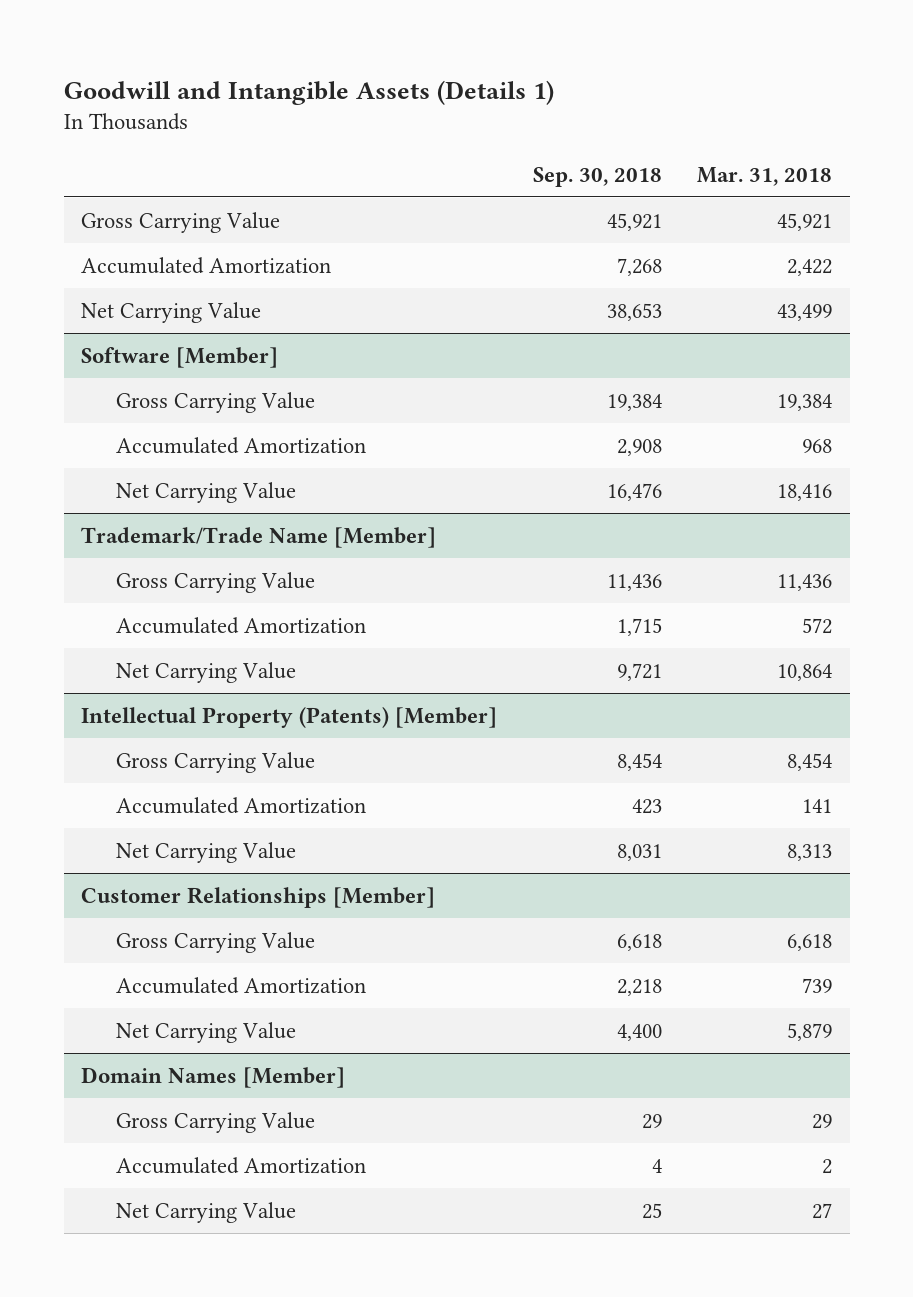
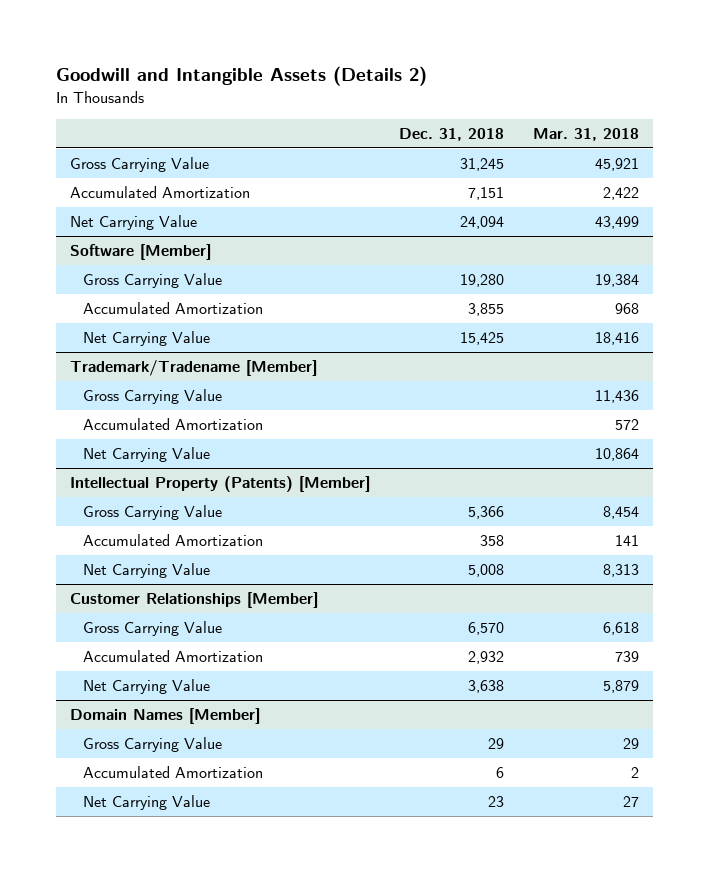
- Goodwill and Intangible Assets (Details 1)
+ Goodwill and Intangible Assets (Details 2)
- | Sep. 30, 2018 | Mar. 31, 2018
+ | Dec. 31, 2018 | Mar. 31, 2018
- Trademark/Trade Name [Member]
+ Trademark/Tradename [Member]

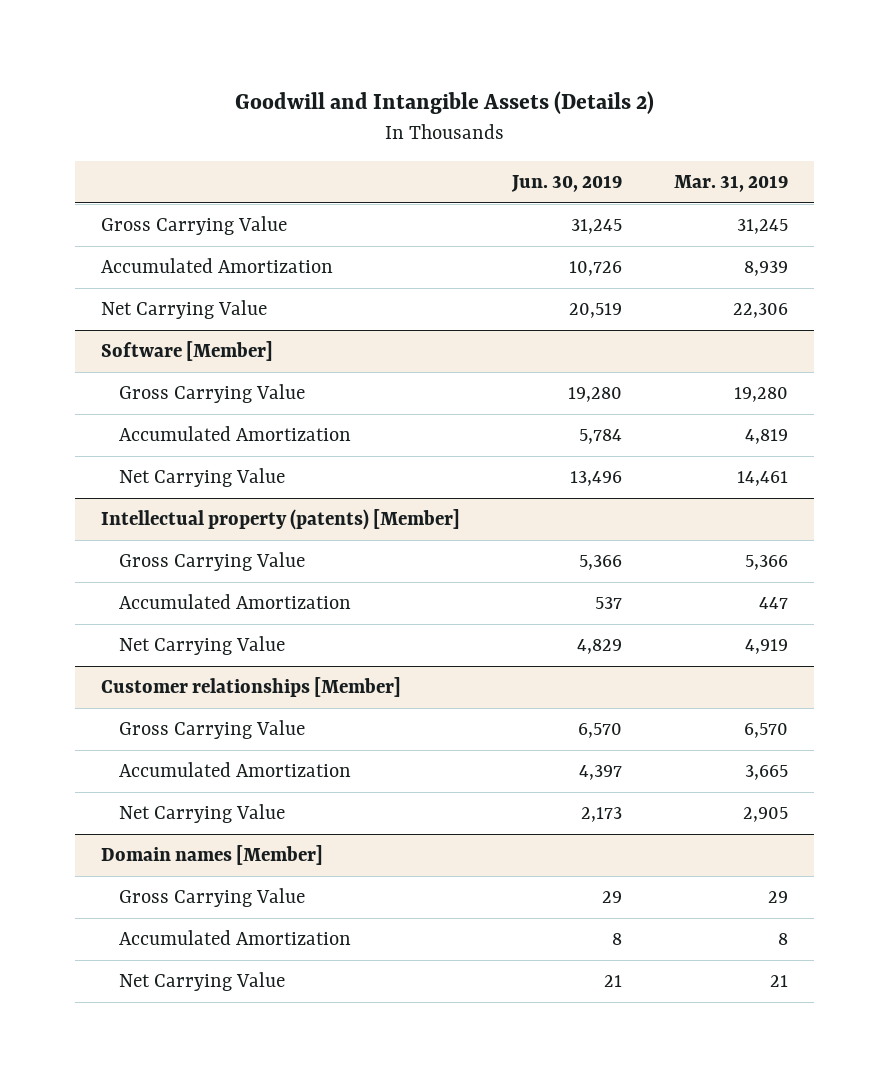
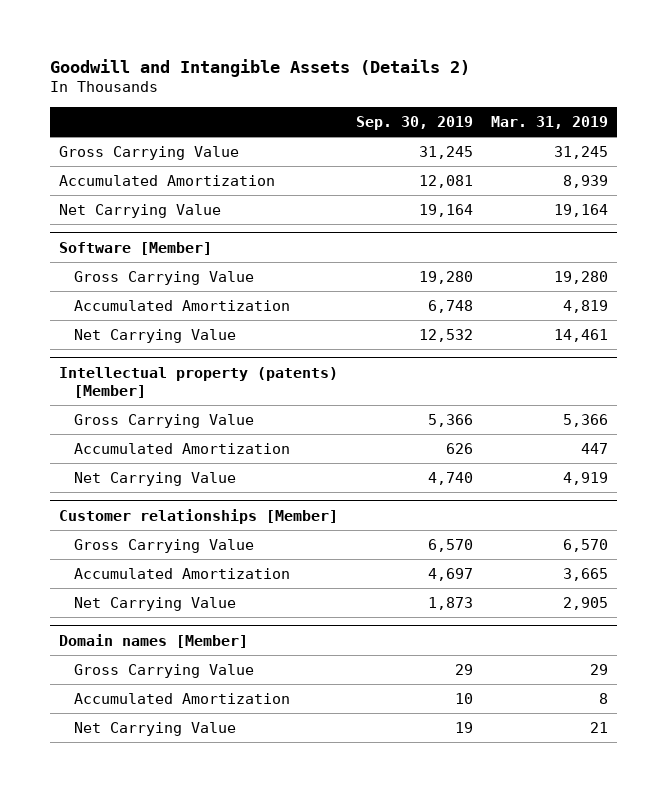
- | Jun. 30, 2019 | Mar. 31, 2019
+ | Sep. 30, 2019 | Mar. 31, 2019
- Net Carrying Value | 20,519 | 22,306
+ Net Carrying Value | 19,164 | 19,164

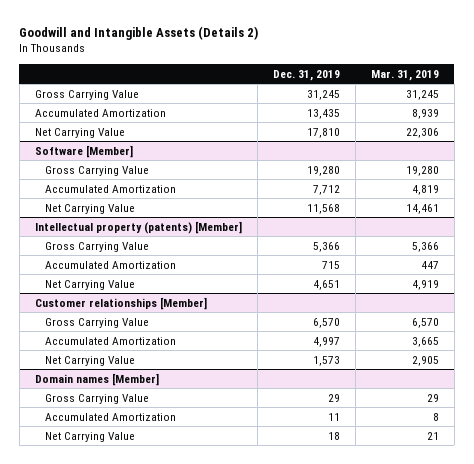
- | Sep. 30, 2019 | Mar. 31, 2019
+ | Dec. 31, 2019 | Mar. 31, 2019
- Net Carrying Value | 19,164 | 19,164
+ Net Carrying Value | 17,810 | 22,306

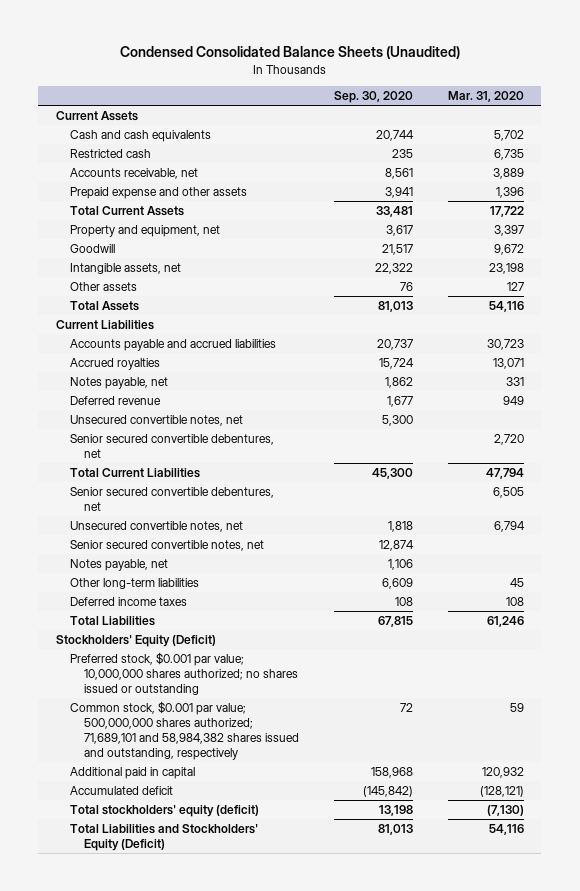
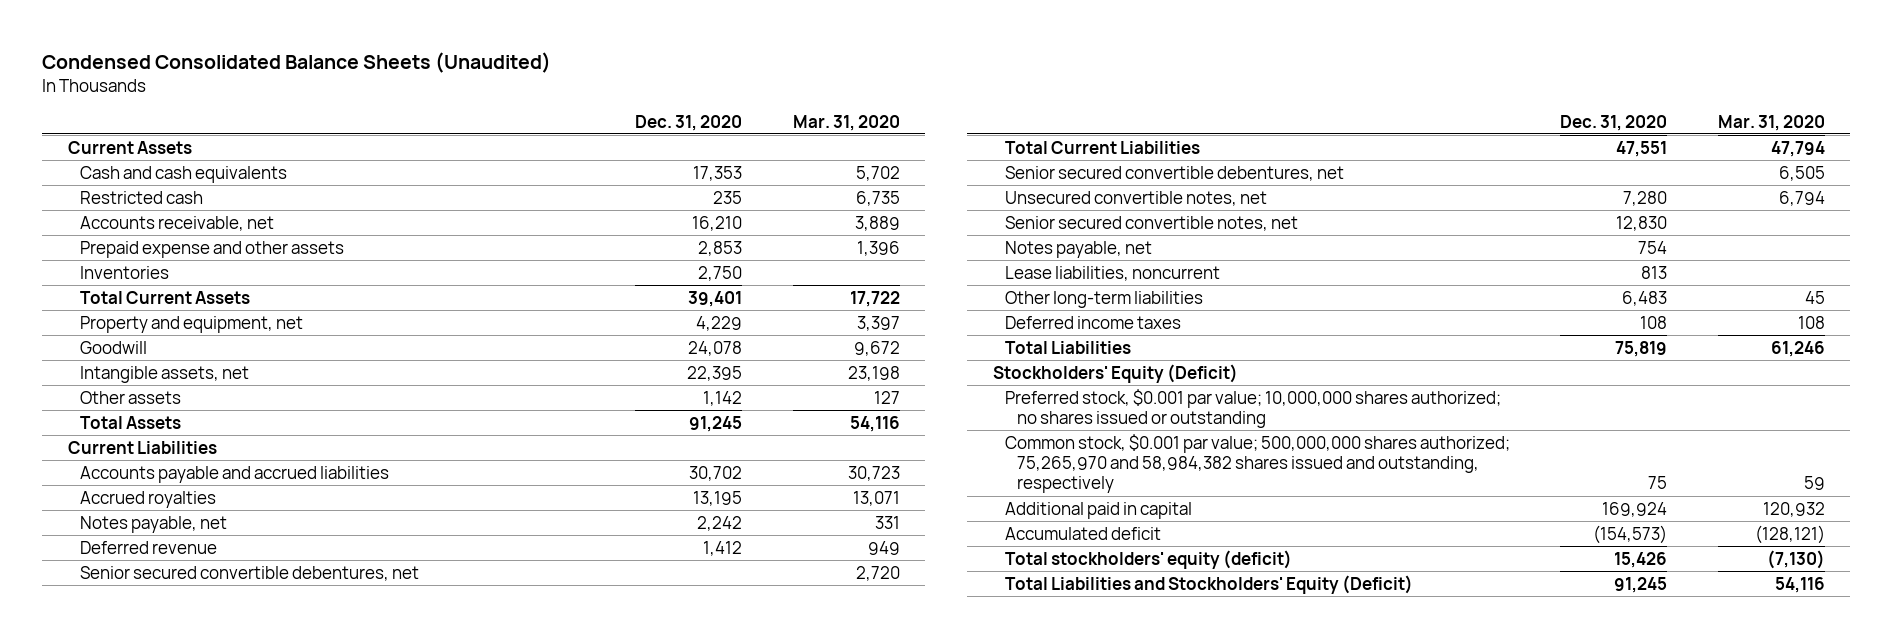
- | Sep. 30, 2020 | Mar. 31, 2020
+ | Dec. 31, 2020 | Mar. 31, 2020
+ Inventories | 2,750 |
- Unsecured convertible notes, net | 5,300 |
+ Lease liabilities, noncurrent | 813 |
- Common stock, $0.001 par value; 500,000,000 shares authorized; 71,689,101 and 58,984,382 shares issued and outstanding, respectively | 72 | 59
+ Common stock, $0.001 par value; 500,000,000 shares authorized; 75,265,970 and 58,984,382 shares issued and outstanding, respectively | 75 | 59

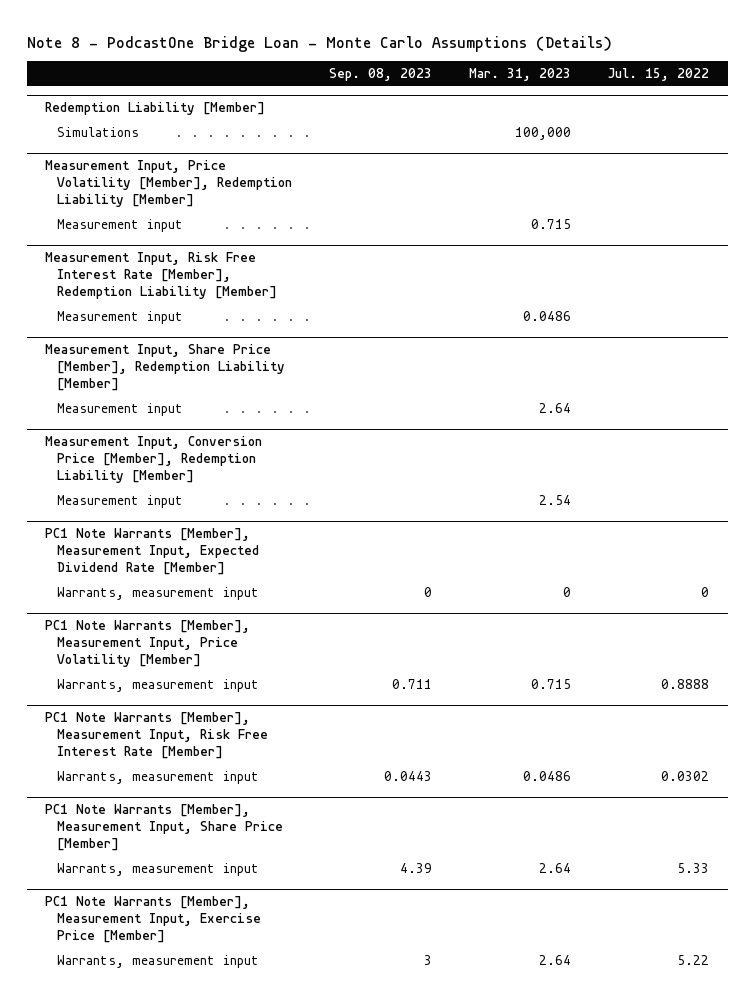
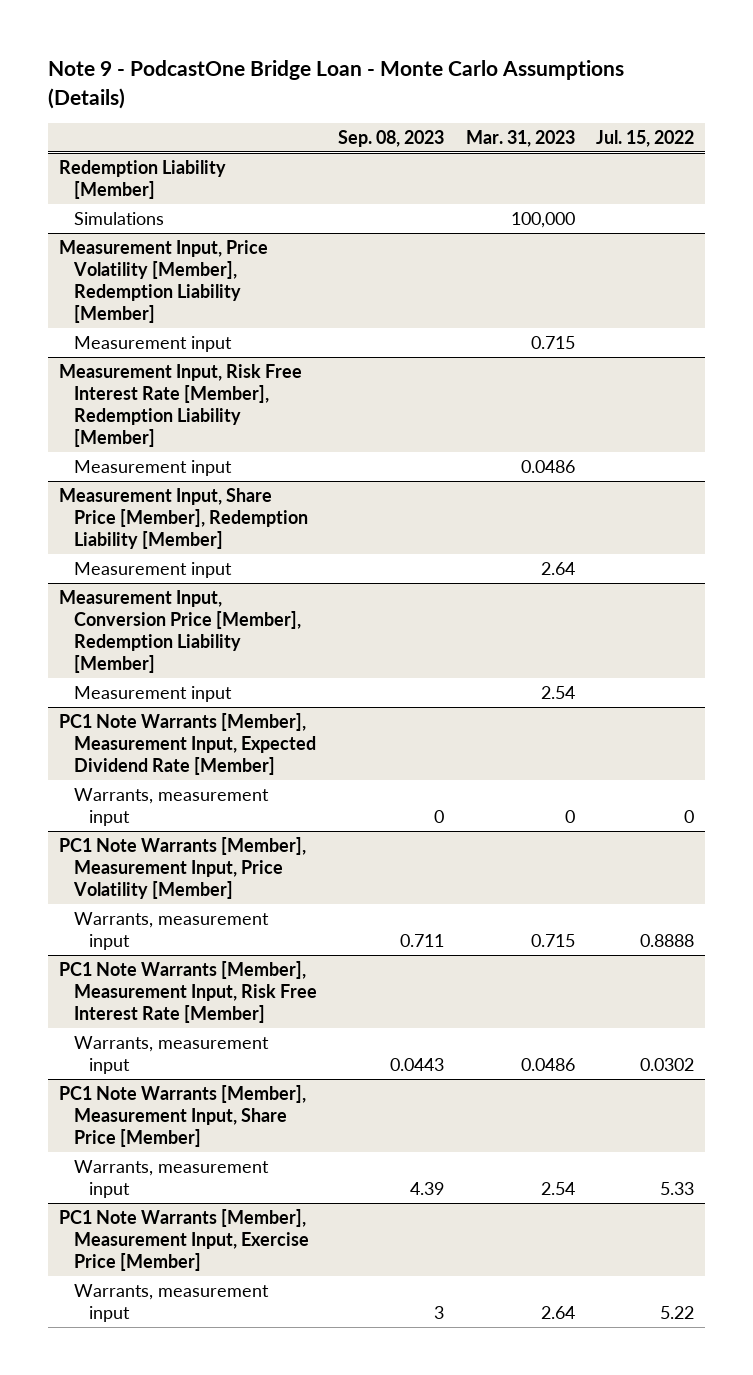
- Note 8 - PodcastOne Bridge Loan - Monte Carlo Assumptions (Details)
+ Note 9 - PodcastOne Bridge Loan - Monte Carlo Assumptions (Details)
@ PC1 Note Warrants [Member], Measurement Input, Share Price [Member]
- Warrants, measurement input | 4.39 | 2.64 | 5.33
+ Warrants, measurement input | 4.39 | 2.54 | 5.33

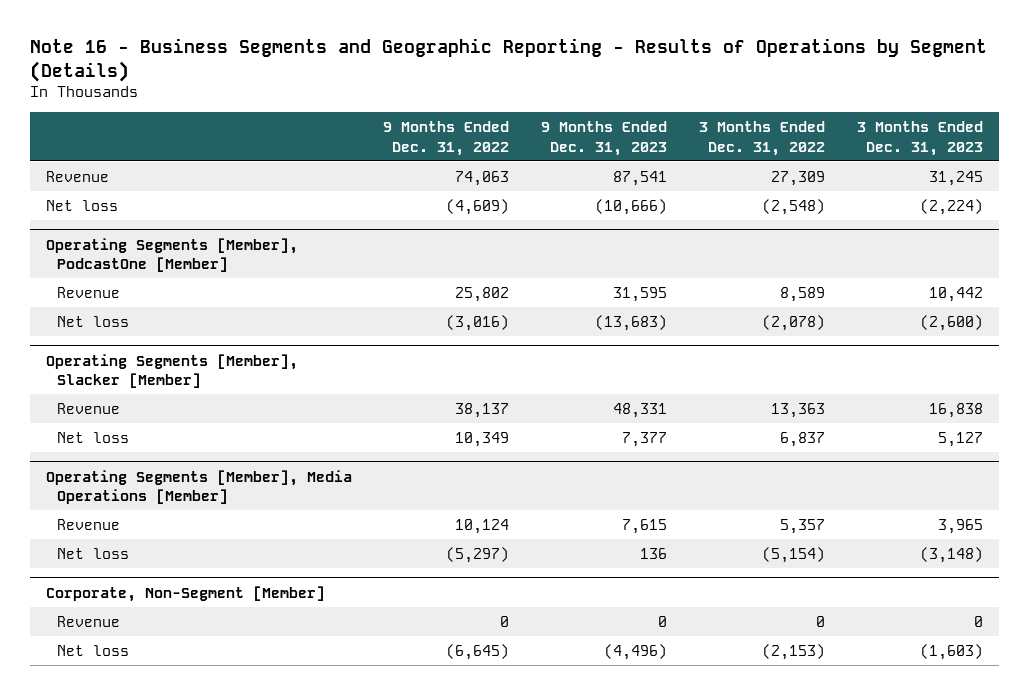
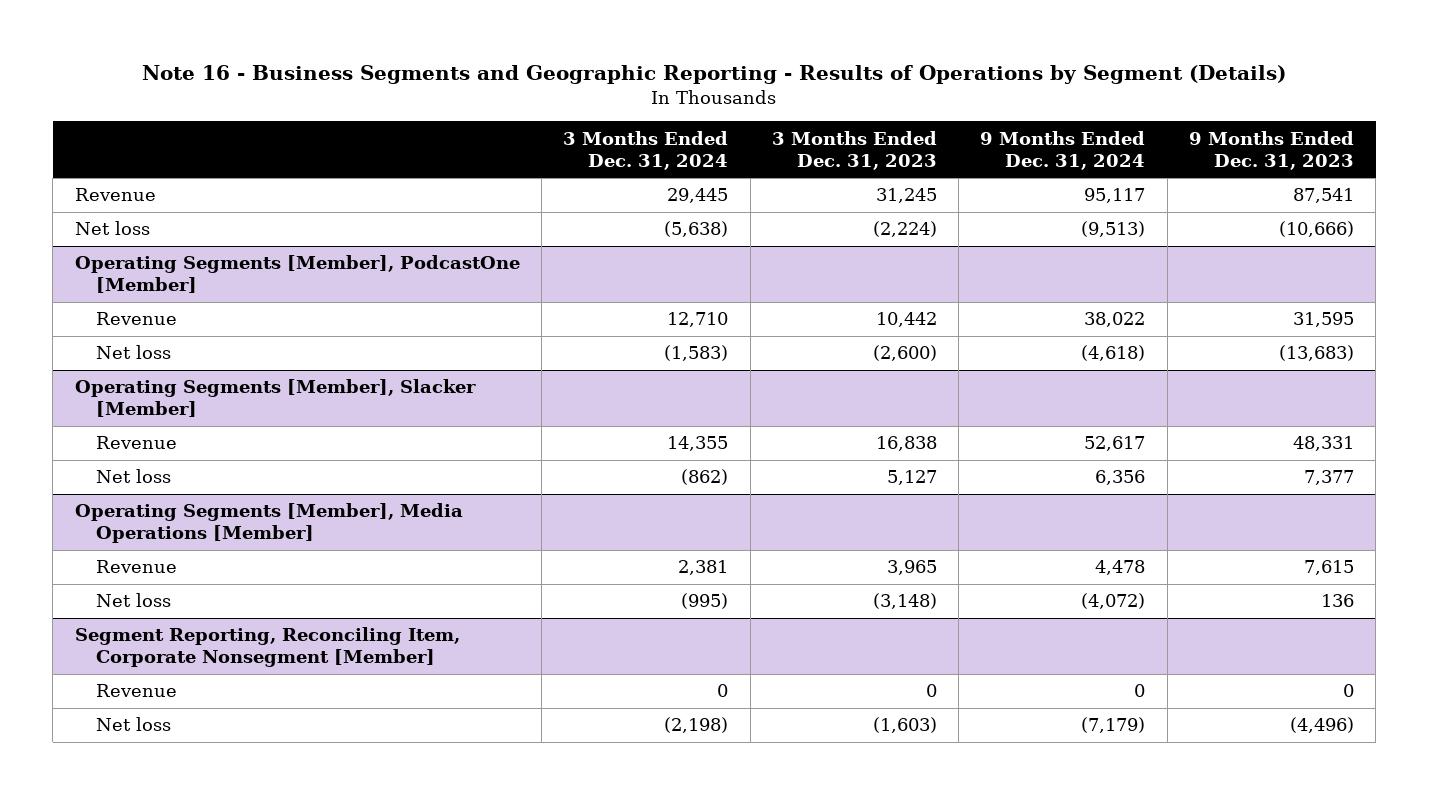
- | 9 Months Ended Dec. 31, 2022 | 9 Months Ended Dec. 31, 2023 | 3 Months Ended Dec. 31, 2022 | 3 Months Ended Dec. 31, 2023
+ | 3 Months Ended Dec. 31, 2024 | 3 Months Ended Dec. 31, 2023 | 9 Months Ended Dec. 31, 2024 | 9 Months Ended Dec. 31, 2023
- Corporate, Non-Segment [Member]
+ Segment Reporting, Reconciling Item, Corporate Nonsegment [Member]

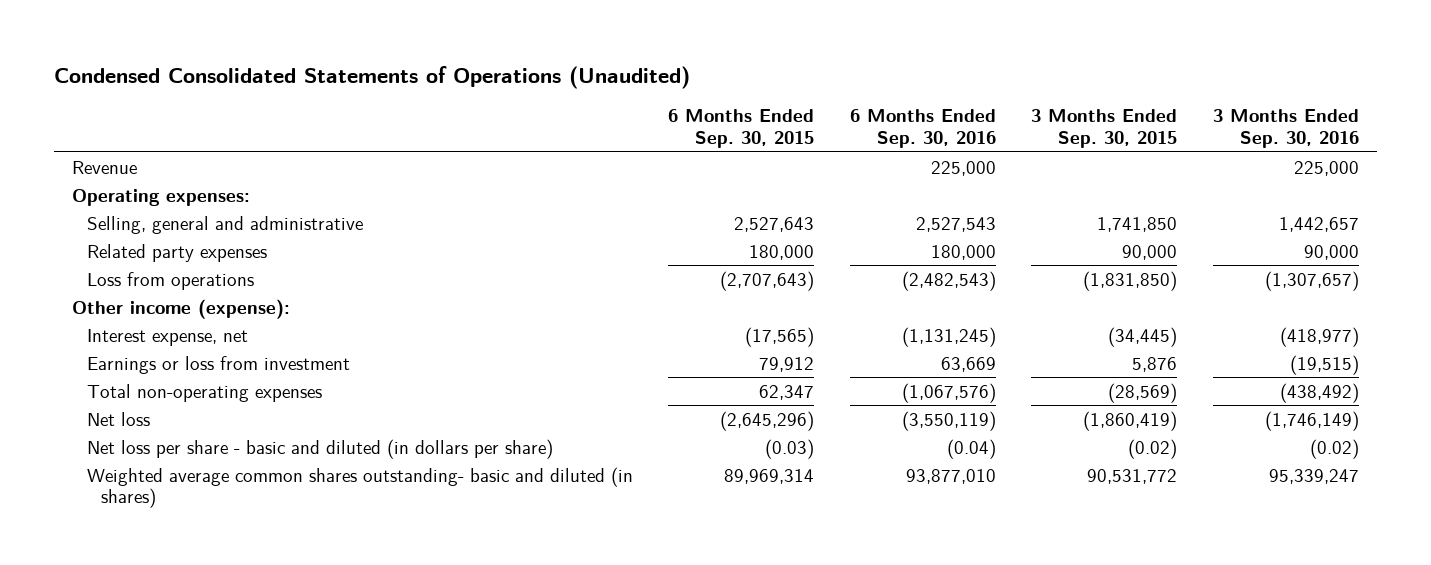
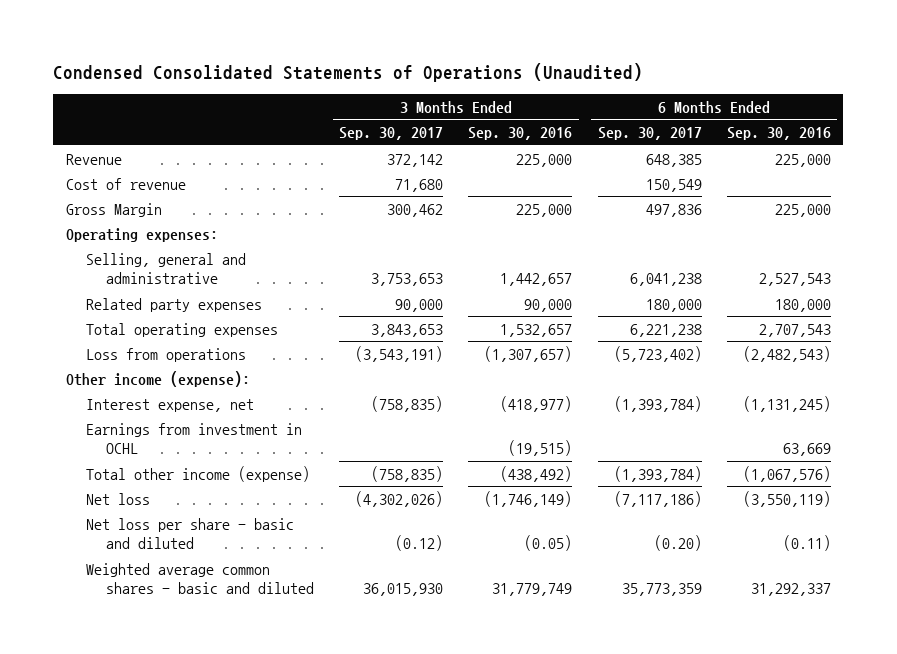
- | 6 Months Ended Sep. 30, 2015 | 6 Months Ended Sep. 30, 2016 | 3 Months Ended Sep. 30, 2015 | 3 Months Ended Sep. 30, 2016
+ | 3 Months Ended Sep. 30, 2017 | 3 Months Ended Sep. 30, 2016 | 6 Months Ended Sep. 30, 2017 | 6 Months Ended Sep. 30, 2016
+ Cost of revenue | 71,680 | | 150,549 |
+ Gross Margin | 300,462 | 225,000 | 497,836 | 225,000
+ Total operating expenses | 3,843,653 | 1,532,657 | 6,221,238 | 2,707,543
- Earnings or loss from investment | 79,912 | 63,669 | 5,876 | (19,515)
- Total non-operating expenses | 62,347 | (1,067,576) | (28,569) | (438,492)
+ Earnings from investment in OCHL | | (19,515) | | 63,669
+ Total other income (expense) | (758,835) | (438,492) | (1,393,784) | (1,067,576)
- Net loss per share - basic and diluted (in dollars per share) | (0.03) | (0.04) | (0.02) | (0.02)
- Weighted average common shares outstanding- basic and diluted (in shares) | 89,969,314 | 93,877,010 | 90,531,772 | 95,339,247
+ Net loss per share - basic and diluted | (0.12) | (0.05) | (0.20) | (0.11)
+ Weighted average common shares - basic and diluted | 36,015,930 | 31,779,749 | 35,773,359 | 31,292,337

